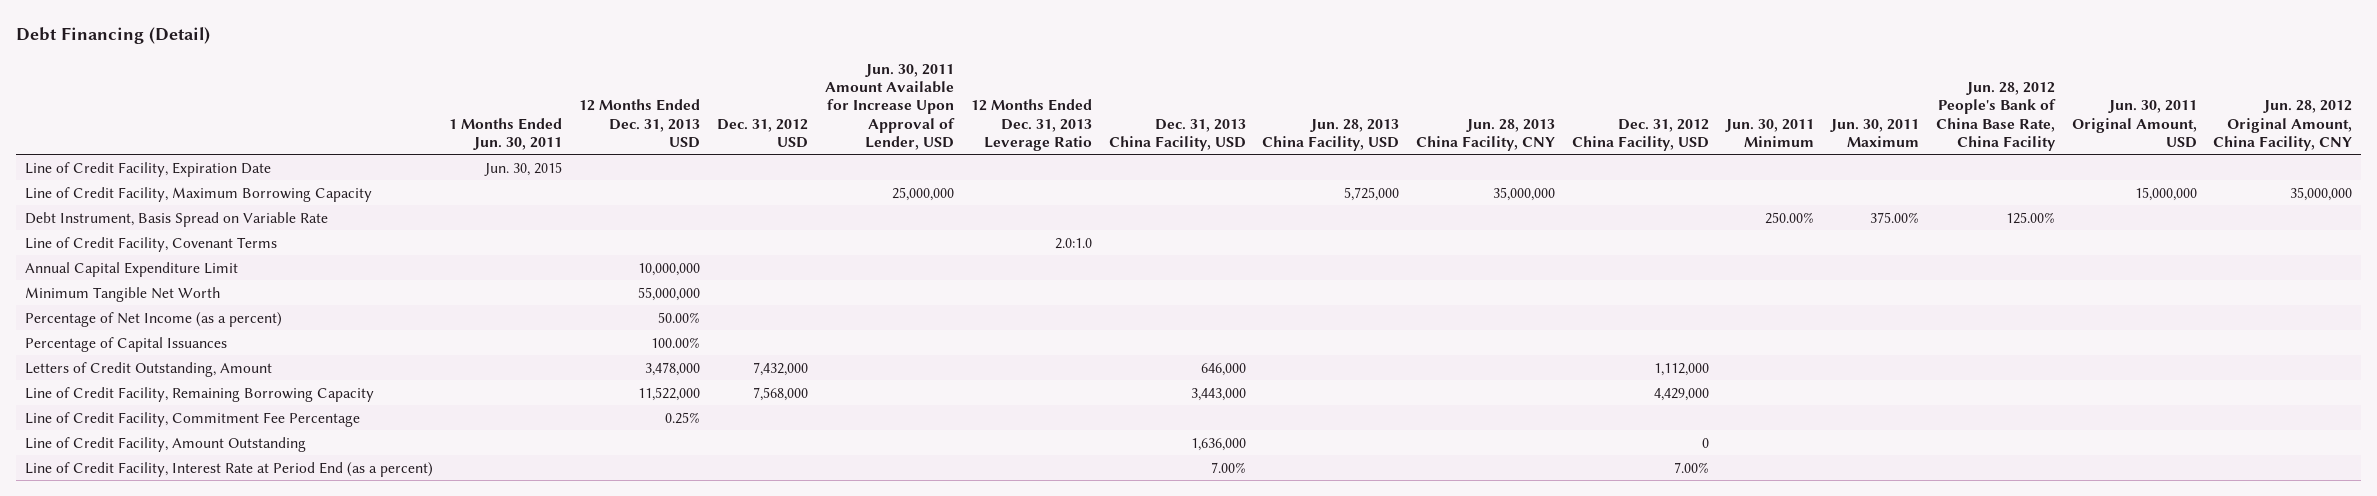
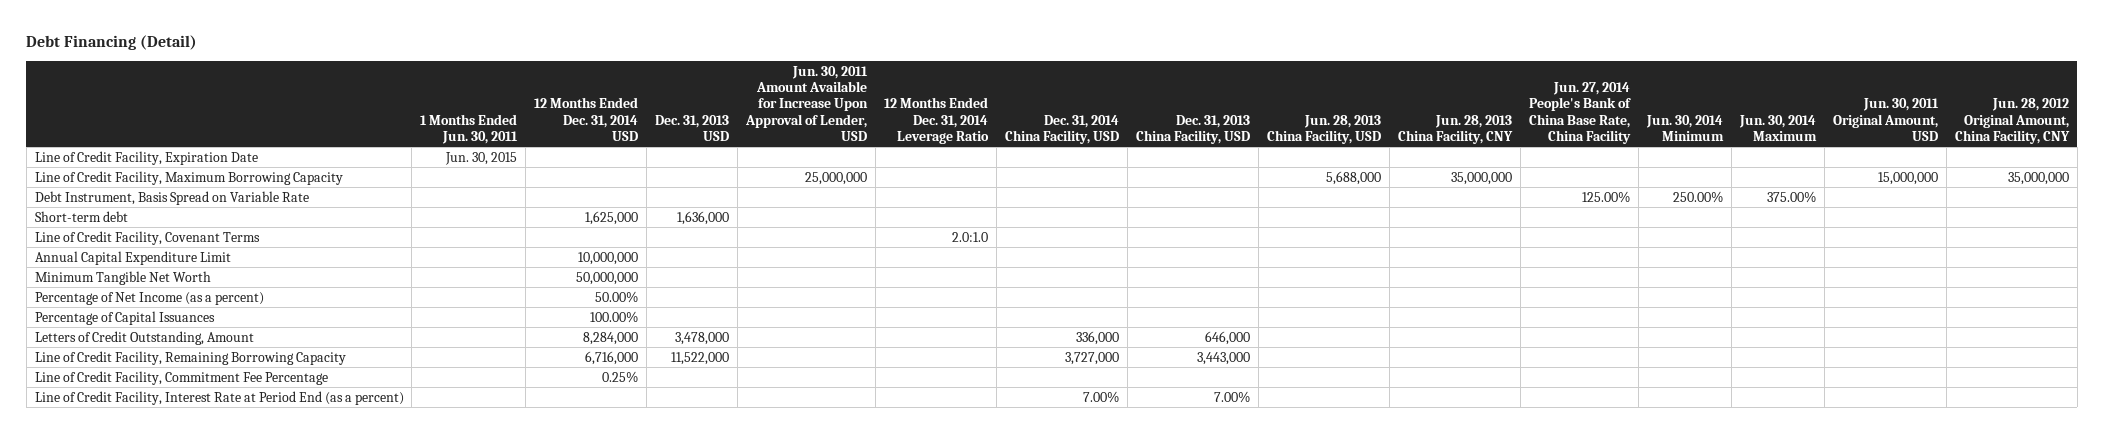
- | 1 Months Ended Jun. 30, 2011 | 12 Months Ended Dec. 31, 2013 USD | Dec. 31, 2012 USD | Jun. 30, 2011 Amount Available for Increase Upon Approval of Lender, USD | 12 Months Ended Dec. 31, 2013 Leverage Ratio | Dec. 31, 2013 China Facility, USD | Jun. 28, 2013 China Facility, USD | Jun. 28, 2013 China Facility, CNY | Dec. 31, 2012 China Facility, USD | Jun. 30, 2011 Minimum | Jun. 30, 2011 Maximum | Jun. 28, 2012 People's Bank of China Base Rate, China Facility | Jun. 30, 2011 Original Amount, USD | Jun. 28, 2012 Original Amount, China Facility, CNY
+ | 1 Months Ended Jun. 30, 2011 | 12 Months Ended Dec. 31, 2014 USD | Dec. 31, 2013 USD | Jun. 30, 2011 Amount Available for Increase Upon Approval of Lender, USD | 12 Months Ended Dec. 31, 2014 Leverage Ratio | Dec. 31, 2014 China Facility, USD | Dec. 31, 2013 China Facility, USD | Jun. 28, 2013 China Facility, USD | Jun. 28, 2013 China Facility, CNY | Jun. 27, 2014 People's Bank of China Base Rate, China Facility | Jun. 30, 2014 Minimum | Jun. 30, 2014 Maximum | Jun. 30, 2011 Original Amount, USD | Jun. 28, 2012 Original Amount, China Facility, CNY
- Line of Credit Facility, Maximum Borrowing Capacity | | | | 25,000,000 | | | 5,725,000 | 35,000,000 | | | | | 15,000,000 | 35,000,000
+ Line of Credit Facility, Maximum Borrowing Capacity | | | | 25,000,000 | | | | 5,688,000 | 35,000,000 | | | | 15,000,000 | 35,000,000
+ Short-term debt | | 1,625,000 | 1,636,000 | | | | | | | | | | |
- Line of Credit Facility, Amount Outstanding | | | | | | 1,636,000 | | | 0 | | | | |

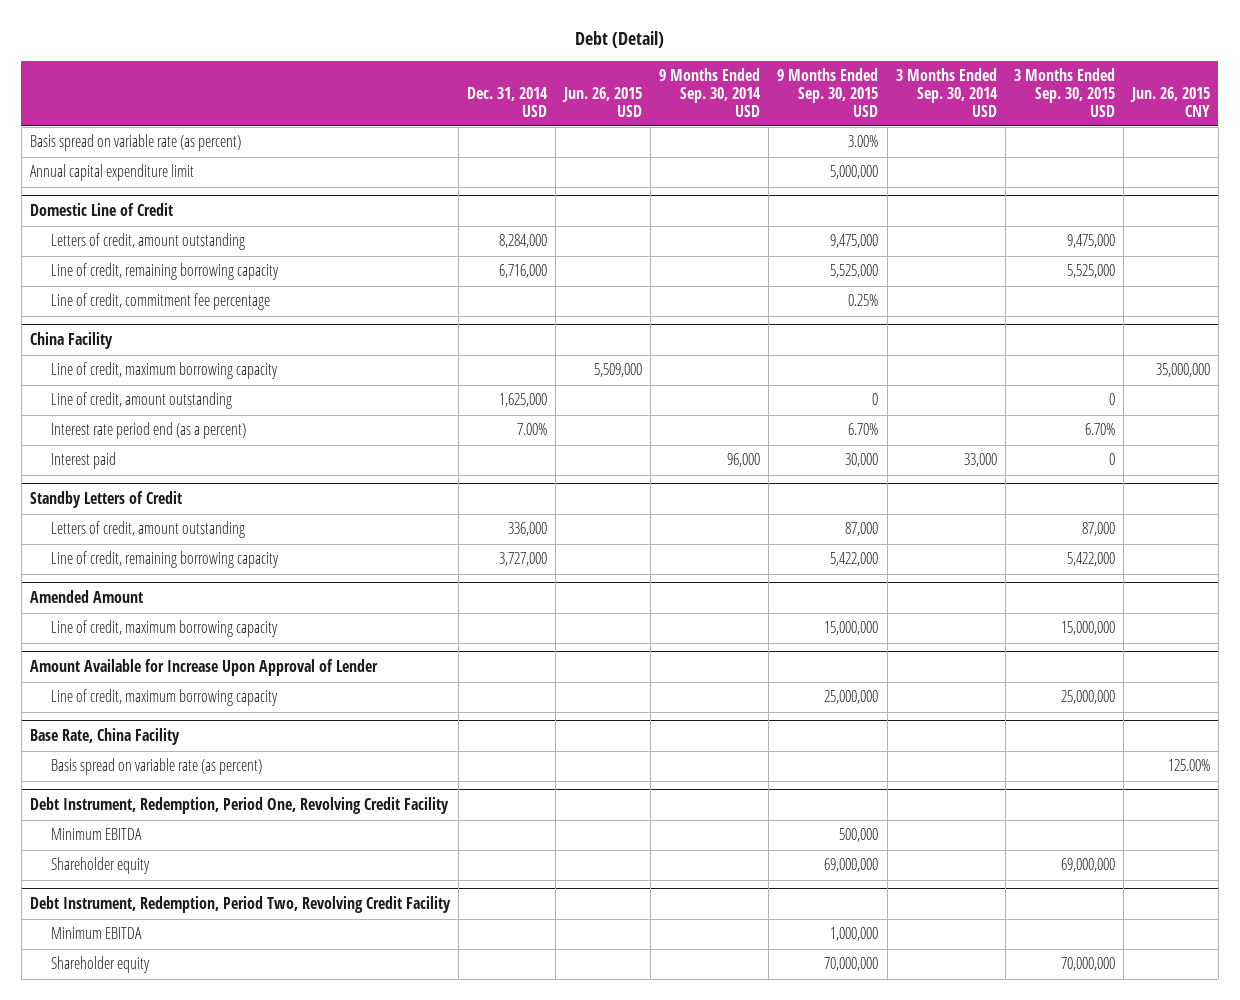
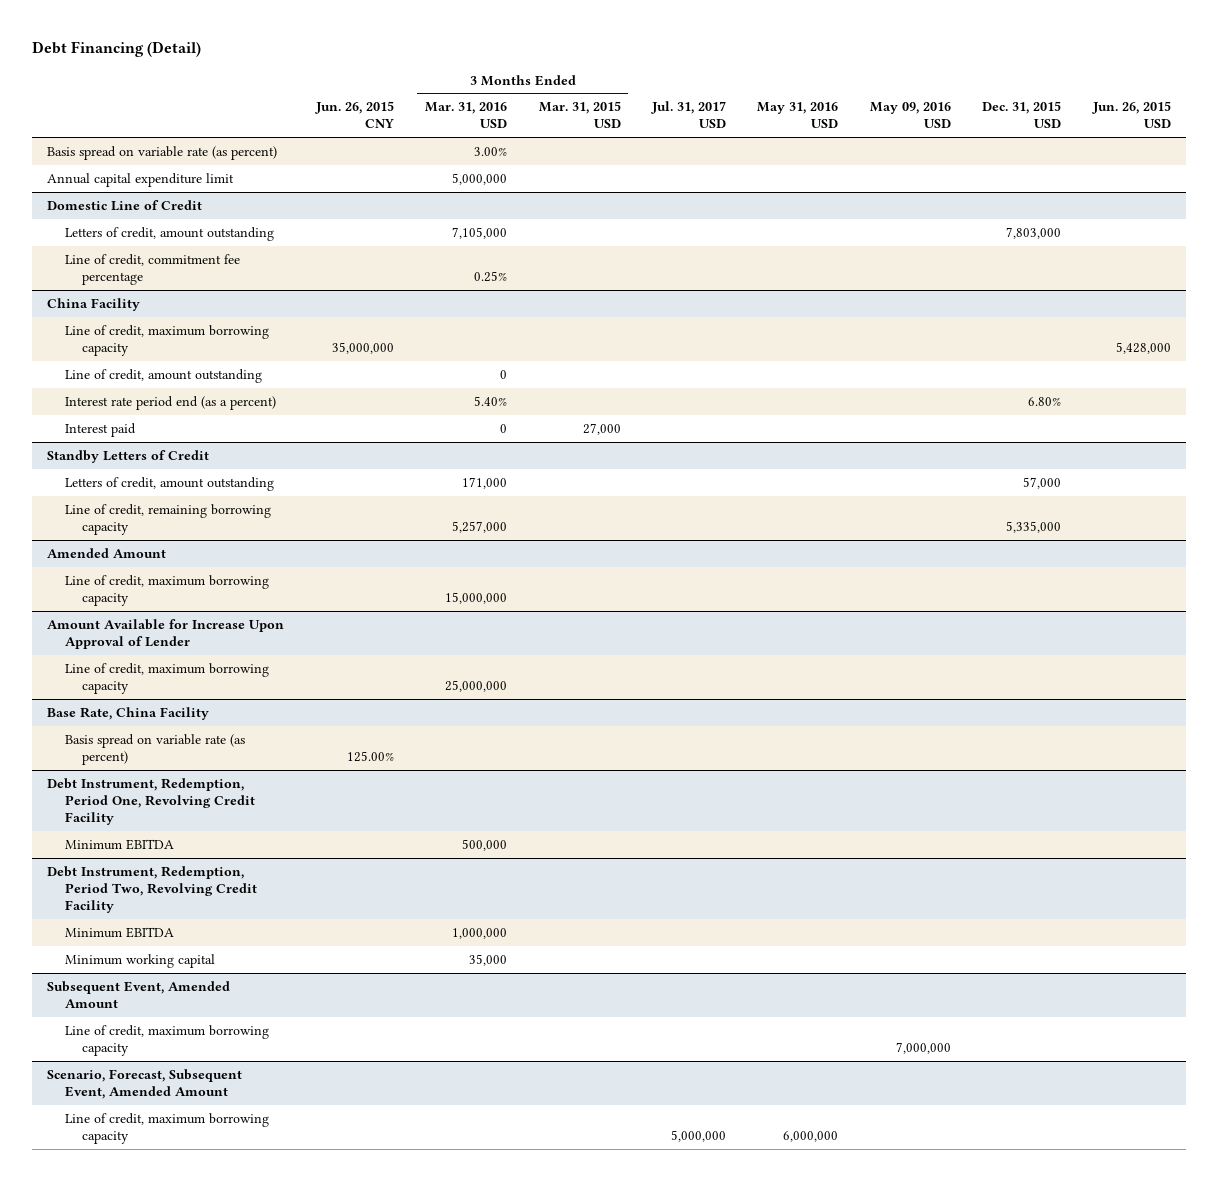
- Debt (Detail)
+ Debt Financing (Detail)
- | Dec. 31, 2014 USD | Jun. 26, 2015 USD | 9 Months Ended Sep. 30, 2014 USD | 9 Months Ended Sep. 30, 2015 USD | 3 Months Ended Sep. 30, 2014 USD | 3 Months Ended Sep. 30, 2015 USD | Jun. 26, 2015 CNY
+ | Jun. 26, 2015 CNY | 3 Months Ended Mar. 31, 2016 USD | 3 Months Ended Mar. 31, 2015 USD | Jul. 31, 2017 USD | May 31, 2016 USD | May 09, 2016 USD | Dec. 31, 2015 USD | Jun. 26, 2015 USD
@ Domestic Line of Credit
- Line of credit, remaining borrowing capacity | 6,716,000 | | | 5,525,000 | | 5,525,000 |
@ China Facility
- Line of credit, maximum borrowing capacity | | 5,509,000 | | | | | 35,000,000
+ Line of credit, maximum borrowing capacity | 35,000,000 | | | | | | | 5,428,000
@ Debt Instrument, Redemption, Period One, Revolving Credit Facility
- Shareholder equity | | | | 69,000,000 | | 69,000,000 |
@ Debt Instrument, Redemption, Period Two, Revolving Credit Facility
- Shareholder equity | | | | 70,000,000 | | 70,000,000 |
+ Minimum working capital | | 35,000 | | | | | |
+ Subsequent Event, Amended Amount
+ Line of credit, maximum borrowing capacity | | | | | | 7,000,000 | |
+ Scenario, Forecast, Subsequent Event, Amended Amount
+ Line of credit, maximum borrowing capacity | | | | 5,000,000 | 6,000,000 | | |

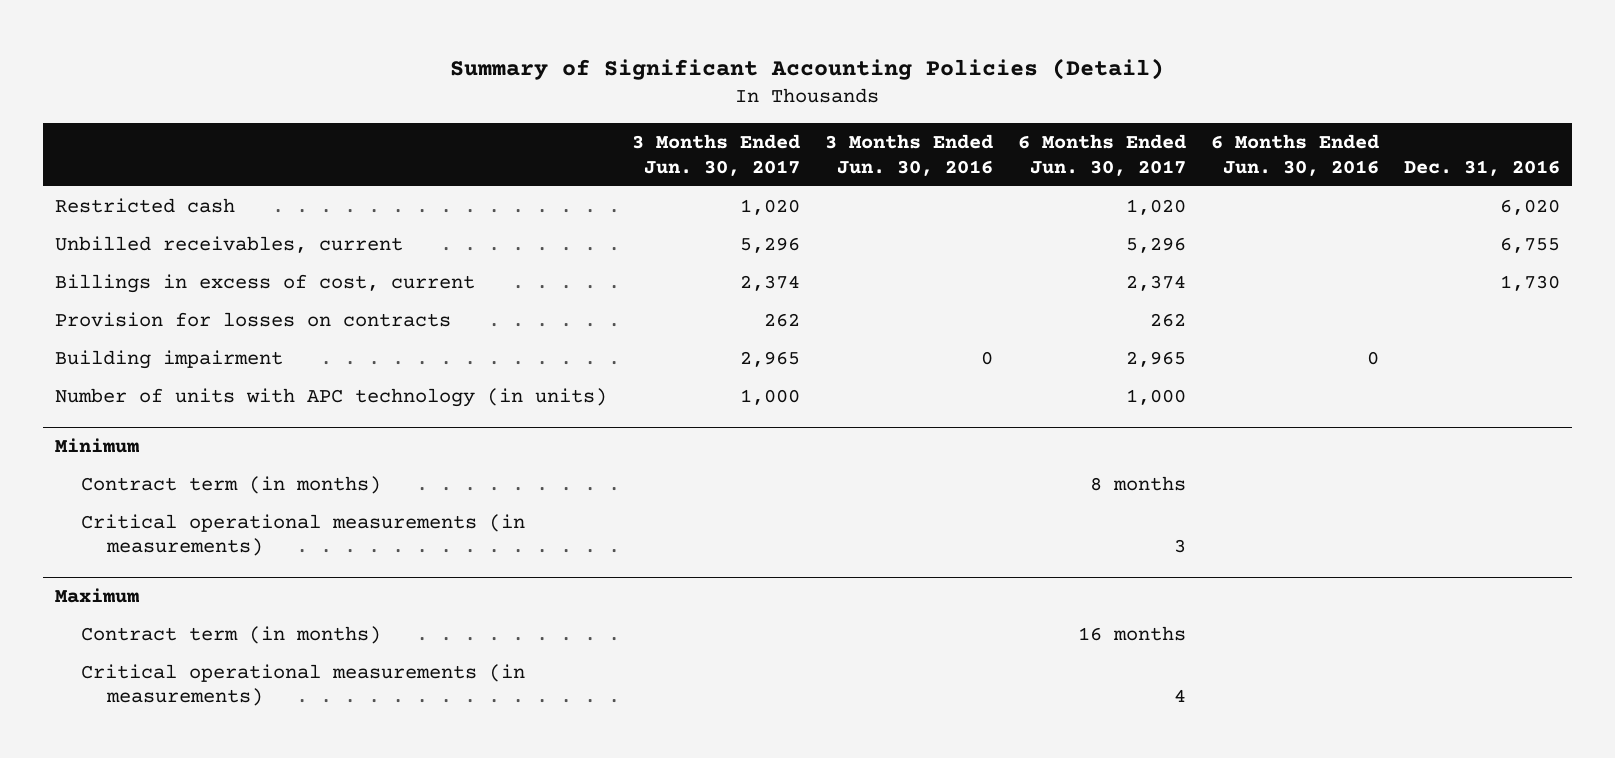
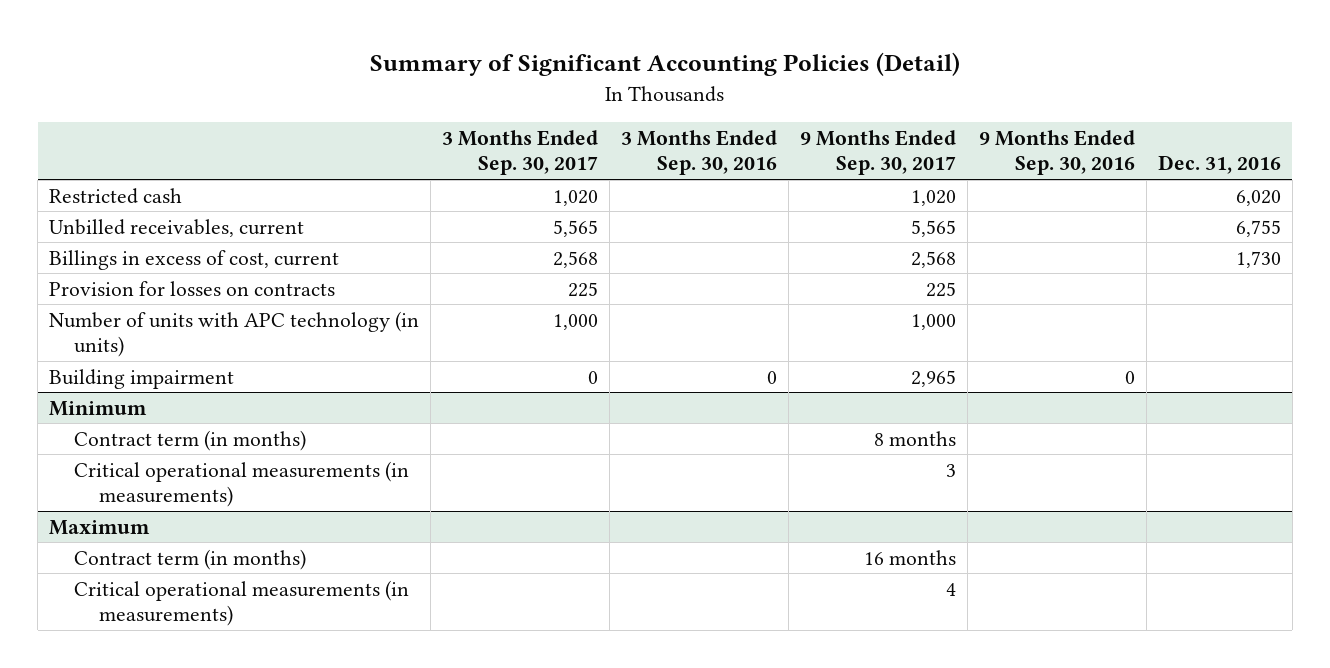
- | 3 Months Ended Jun. 30, 2017 | 3 Months Ended Jun. 30, 2016 | 6 Months Ended Jun. 30, 2017 | 6 Months Ended Jun. 30, 2016 | Dec. 31, 2016
+ | 3 Months Ended Sep. 30, 2017 | 3 Months Ended Sep. 30, 2016 | 9 Months Ended Sep. 30, 2017 | 9 Months Ended Sep. 30, 2016 | Dec. 31, 2016
moved down: Building impairment | 0 | 0 | 2,965 | 0 |

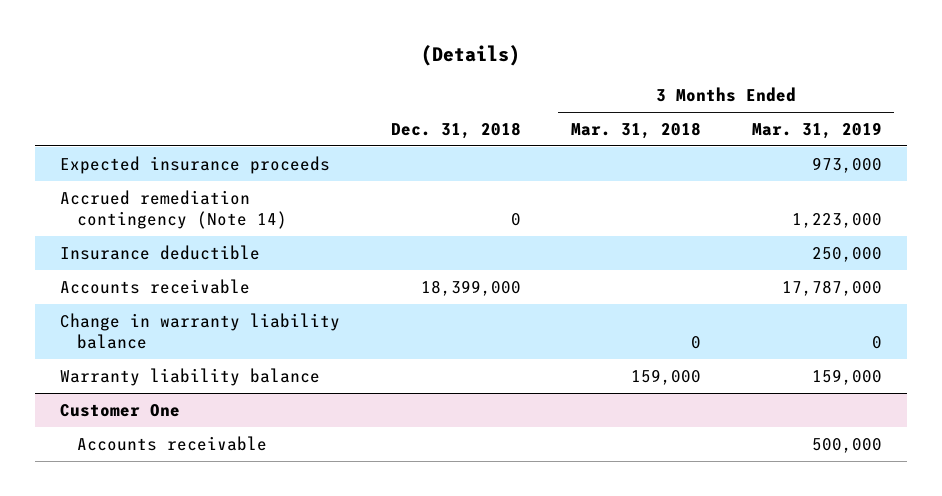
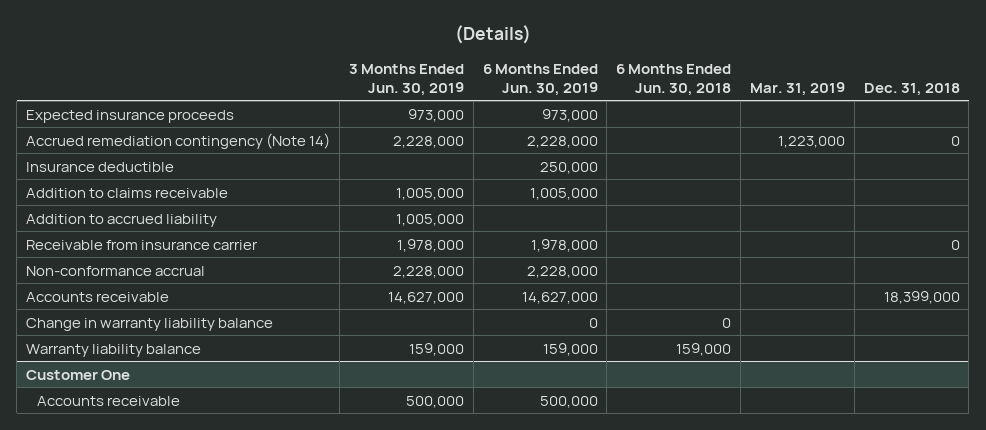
- | Dec. 31, 2018 | 3 Months Ended Mar. 31, 2018 | 3 Months Ended Mar. 31, 2019
+ | 3 Months Ended Jun. 30, 2019 | 6 Months Ended Jun. 30, 2019 | 6 Months Ended Jun. 30, 2018 | Mar. 31, 2019 | Dec. 31, 2018
+ Addition to claims receivable | 1,005,000 | 1,005,000 | | |
+ Addition to accrued liability | 1,005,000 | | | |
+ Receivable from insurance carrier | 1,978,000 | 1,978,000 | | | 0
+ Non-conformance accrual | 2,228,000 | 2,228,000 | | |

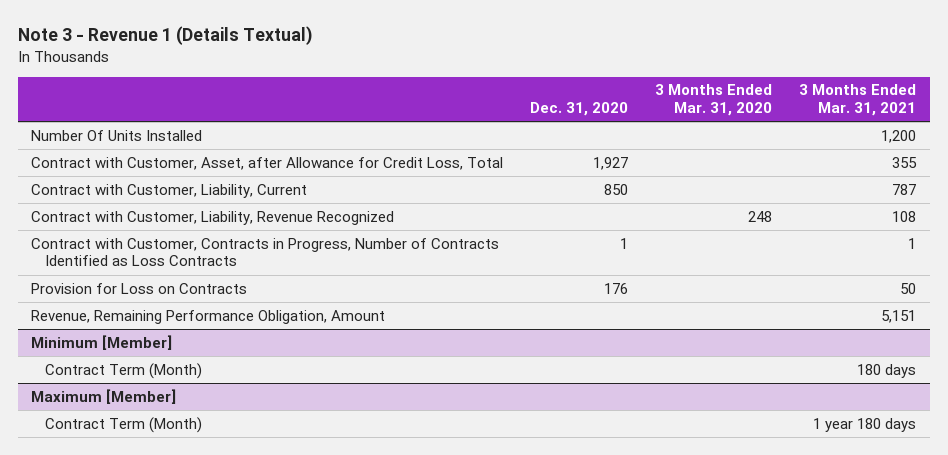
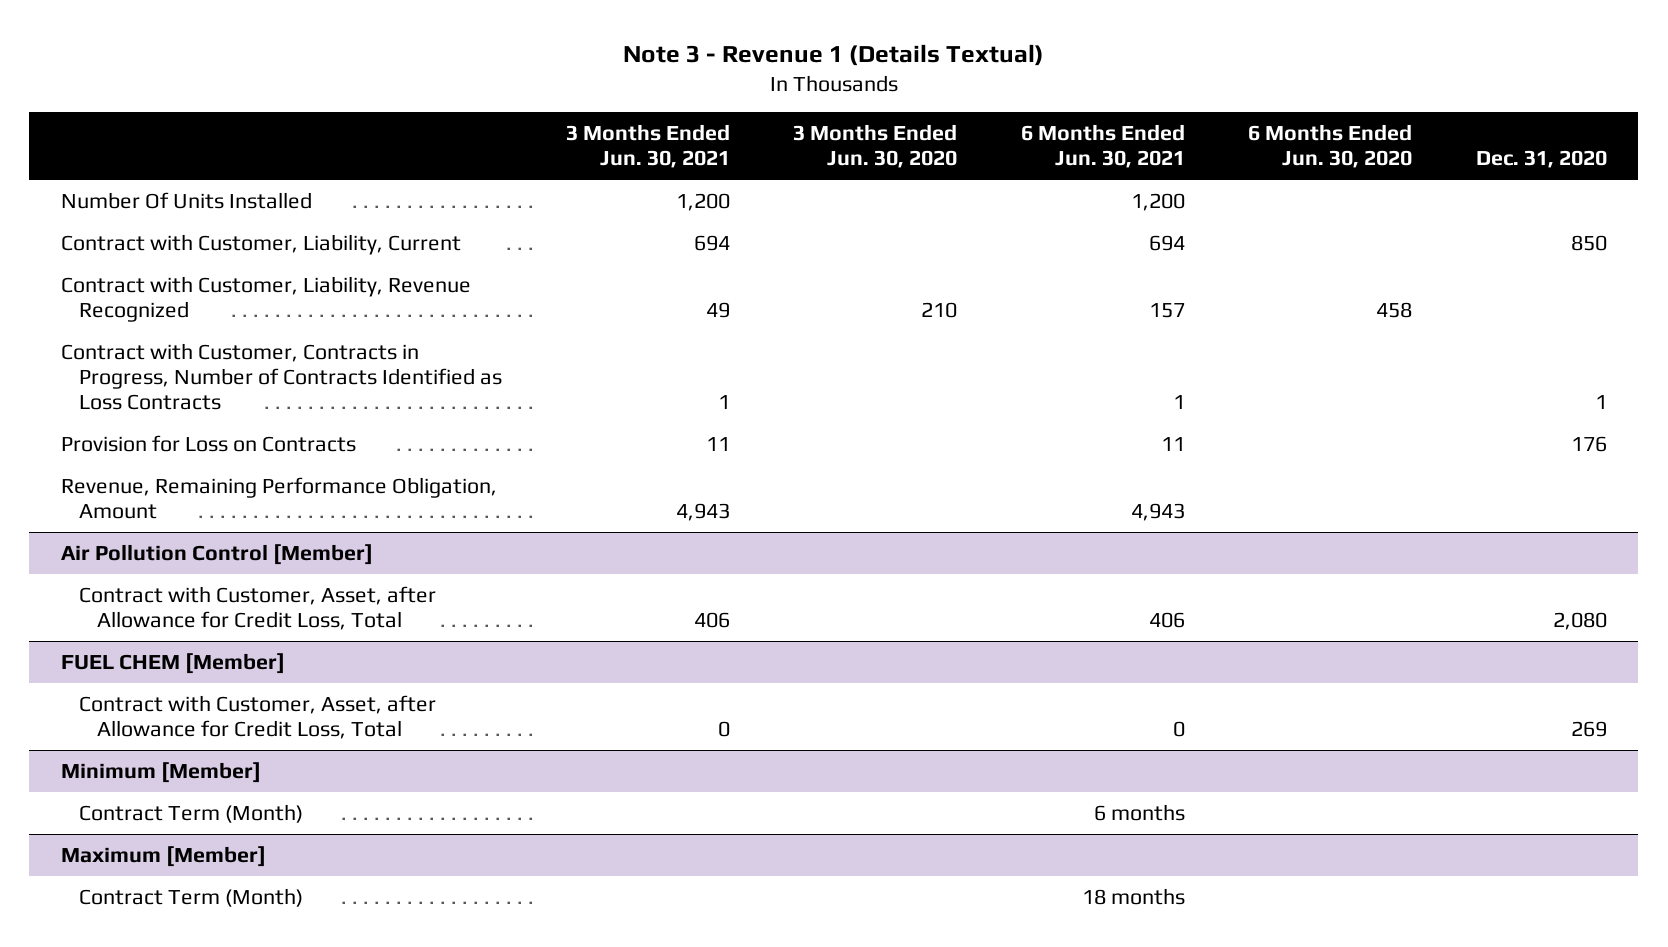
- | Dec. 31, 2020 | 3 Months Ended Mar. 31, 2020 | 3 Months Ended Mar. 31, 2021
+ | 3 Months Ended Jun. 30, 2021 | 3 Months Ended Jun. 30, 2020 | 6 Months Ended Jun. 30, 2021 | 6 Months Ended Jun. 30, 2020 | Dec. 31, 2020
- Contract with Customer, Asset, after Allowance for Credit Loss, Total | 1,927 | | 355
+ Air Pollution Control [Member]
+ Contract with Customer, Asset, after Allowance for Credit Loss, Total | 406 | | 406 | | 2,080
+ FUEL CHEM [Member]
+ Contract with Customer, Asset, after Allowance for Credit Loss, Total | 0 | | 0 | | 269

